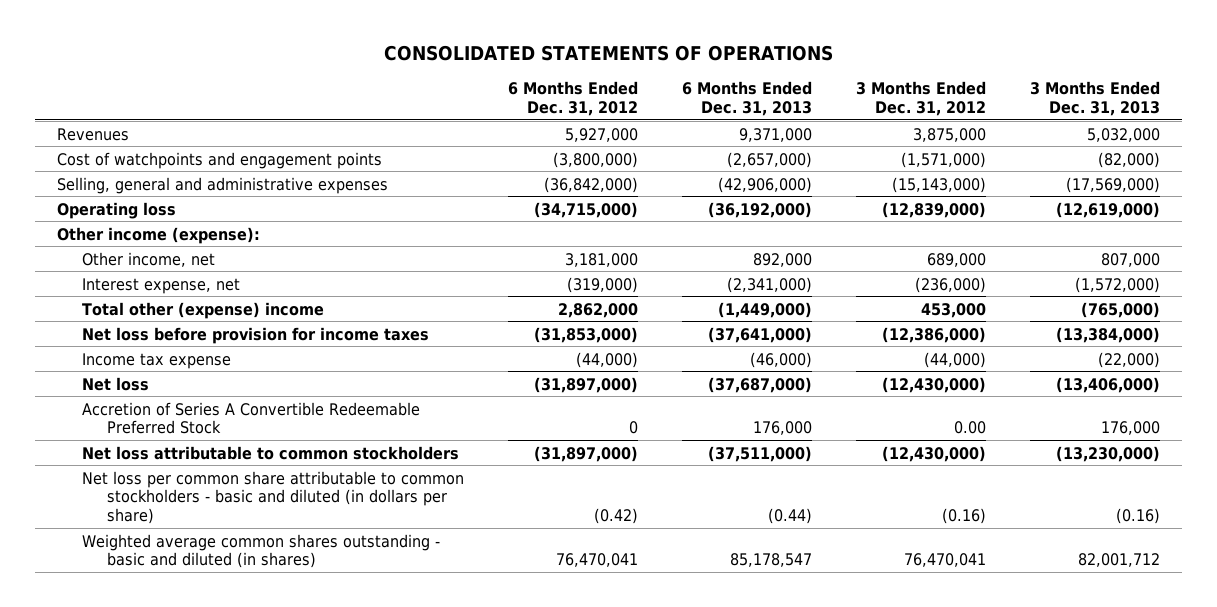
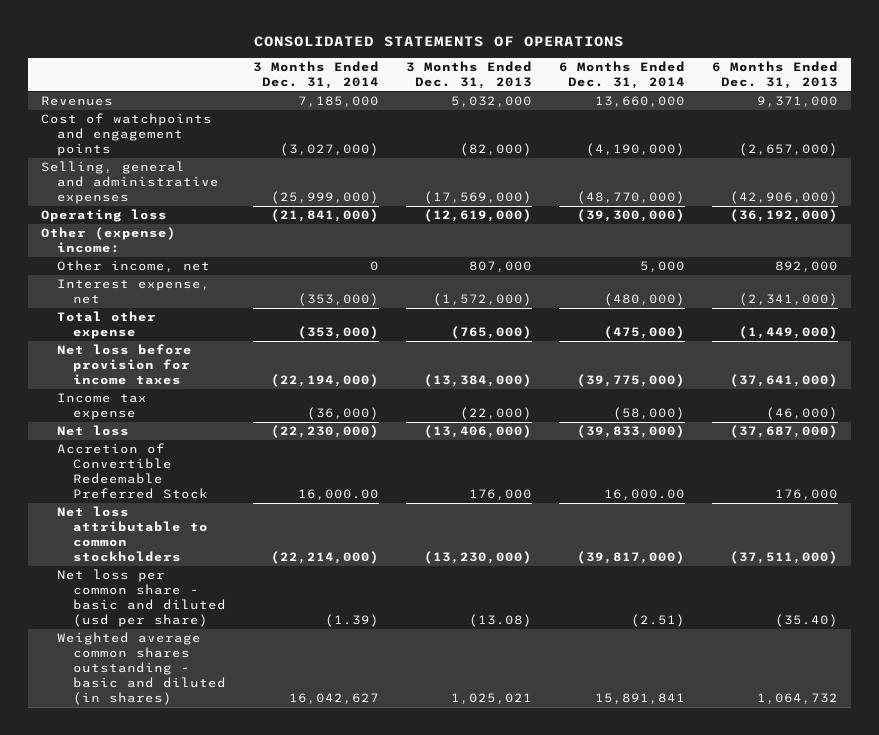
- | 6 Months Ended Dec. 31, 2012 | 6 Months Ended Dec. 31, 2013 | 3 Months Ended Dec. 31, 2012 | 3 Months Ended Dec. 31, 2013
+ | 3 Months Ended Dec. 31, 2014 | 3 Months Ended Dec. 31, 2013 | 6 Months Ended Dec. 31, 2014 | 6 Months Ended Dec. 31, 2013
- Other income (expense):
+ Other (expense) income:
- Total other (expense) income | 2,862,000 | (1,449,000) | 453,000 | (765,000)
+ Total other expense | (353,000) | (765,000) | (475,000) | (1,449,000)
- Accretion of Series A Convertible Redeemable Preferred Stock | 0 | 176,000 | 0.00 | 176,000
+ Accretion of Convertible Redeemable Preferred Stock | 16,000.00 | 176,000 | 16,000.00 | 176,000
- Net loss per common share attributable to common stockholders - basic and diluted (in dollars per share) | (0.42) | (0.44) | (0.16) | (0.16)
- Weighted average common shares outstanding - basic and diluted (in shares) | 76,470,041 | 85,178,547 | 76,470,041 | 82,001,712
+ Net loss per common share - basic and diluted (usd per share) | (1.39) | (13.08) | (2.51) | (35.40)
+ Weighted average common shares outstanding - basic and diluted (in shares) | 16,042,627 | 1,025,021 | 15,891,841 | 1,064,732

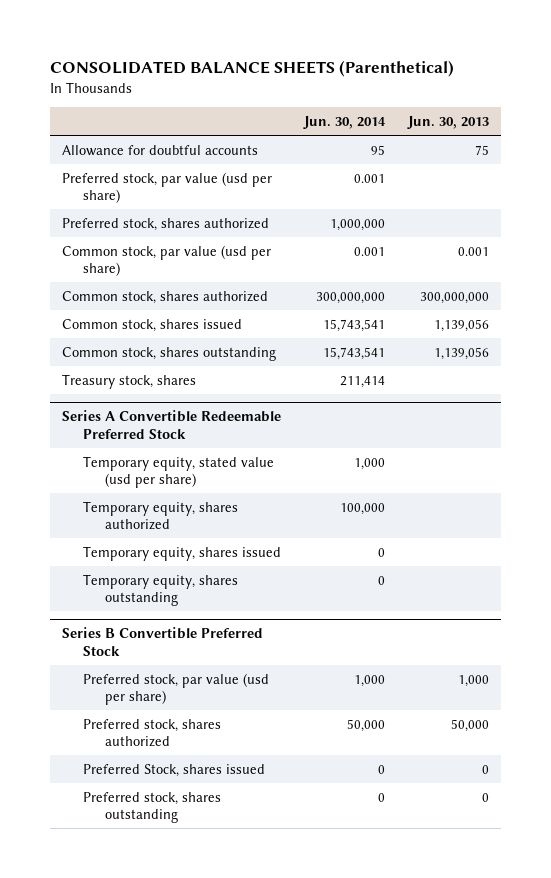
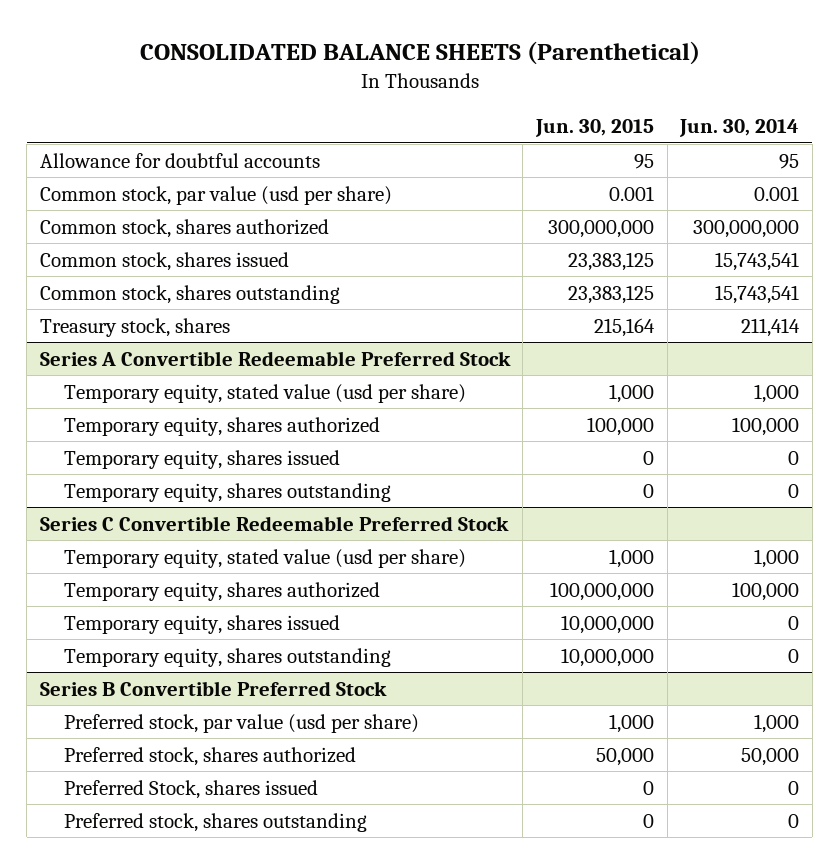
- | Jun. 30, 2014 | Jun. 30, 2013
+ | Jun. 30, 2015 | Jun. 30, 2014
- Preferred stock, par value (usd per share) | 0.001 |
- Preferred stock, shares authorized | 1,000,000 |
+ Series C Convertible Redeemable Preferred Stock
+ Temporary equity, stated value (usd per share) | 1,000 | 1,000
+ Temporary equity, shares authorized | 100,000,000 | 100,000
+ Temporary equity, shares issued | 10,000,000 | 0
+ Temporary equity, shares outstanding | 10,000,000 | 0

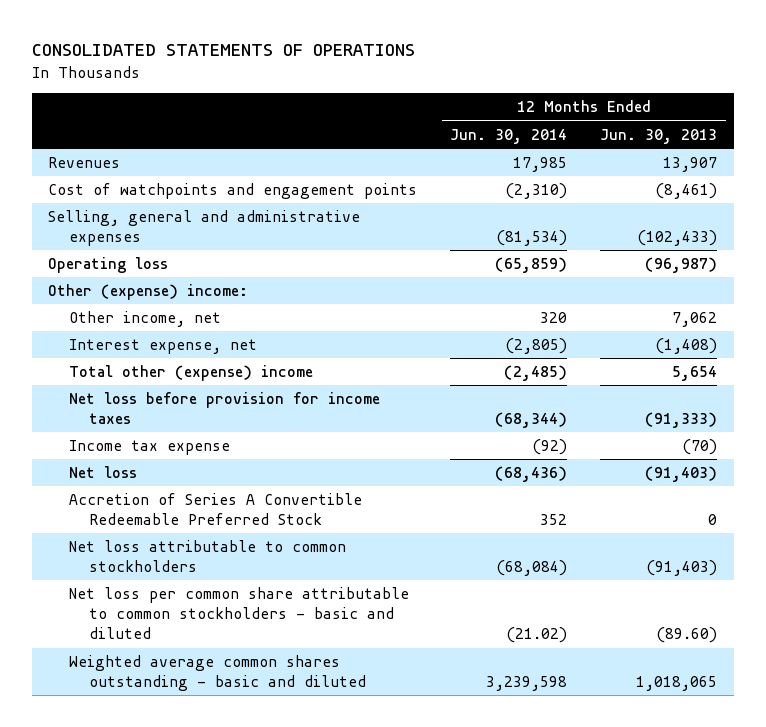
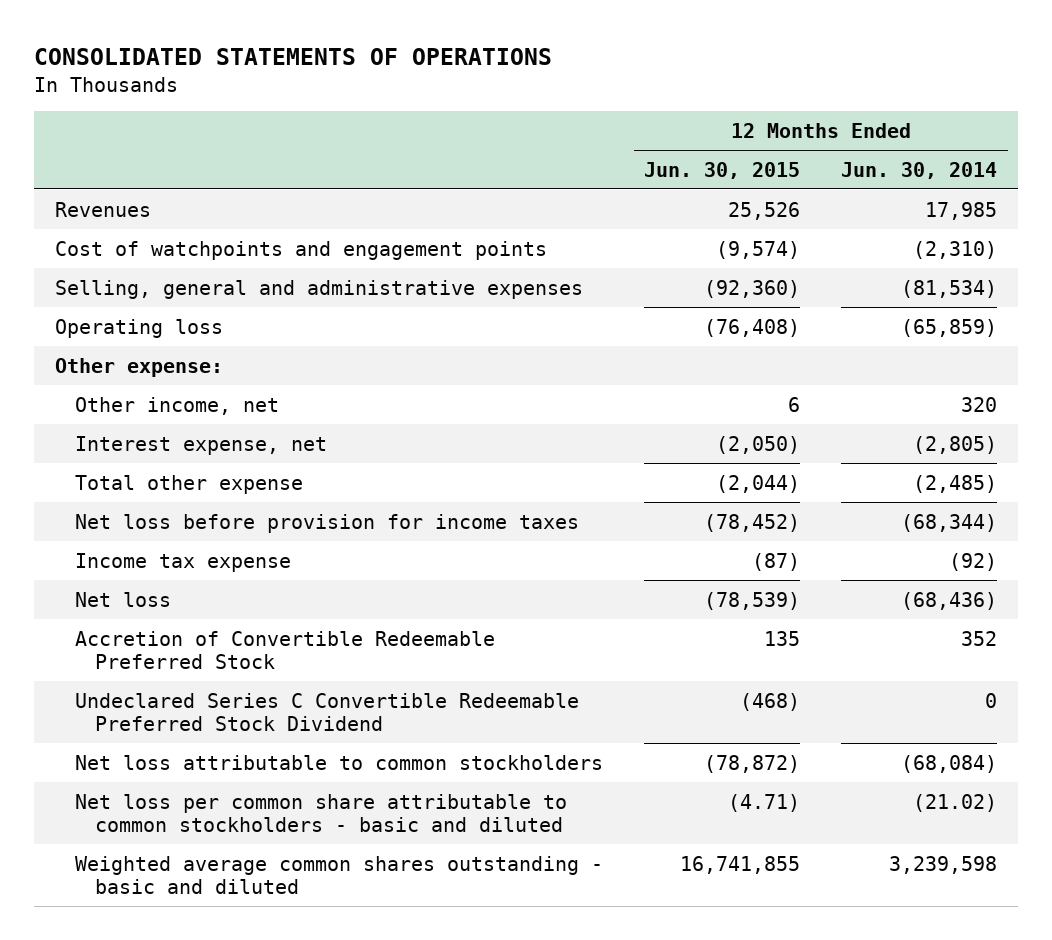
- | 12 Months Ended Jun. 30, 2014 | 12 Months Ended Jun. 30, 2013
+ | 12 Months Ended Jun. 30, 2015 | 12 Months Ended Jun. 30, 2014
- Other (expense) income:
+ Other expense:
- Total other (expense) income | (2,485) | 5,654
+ Total other expense | (2,044) | (2,485)
- Accretion of Series A Convertible Redeemable Preferred Stock | 352 | 0
+ Accretion of Convertible Redeemable Preferred Stock | 135 | 352
+ Undeclared Series C Convertible Redeemable Preferred Stock Dividend | (468) | 0

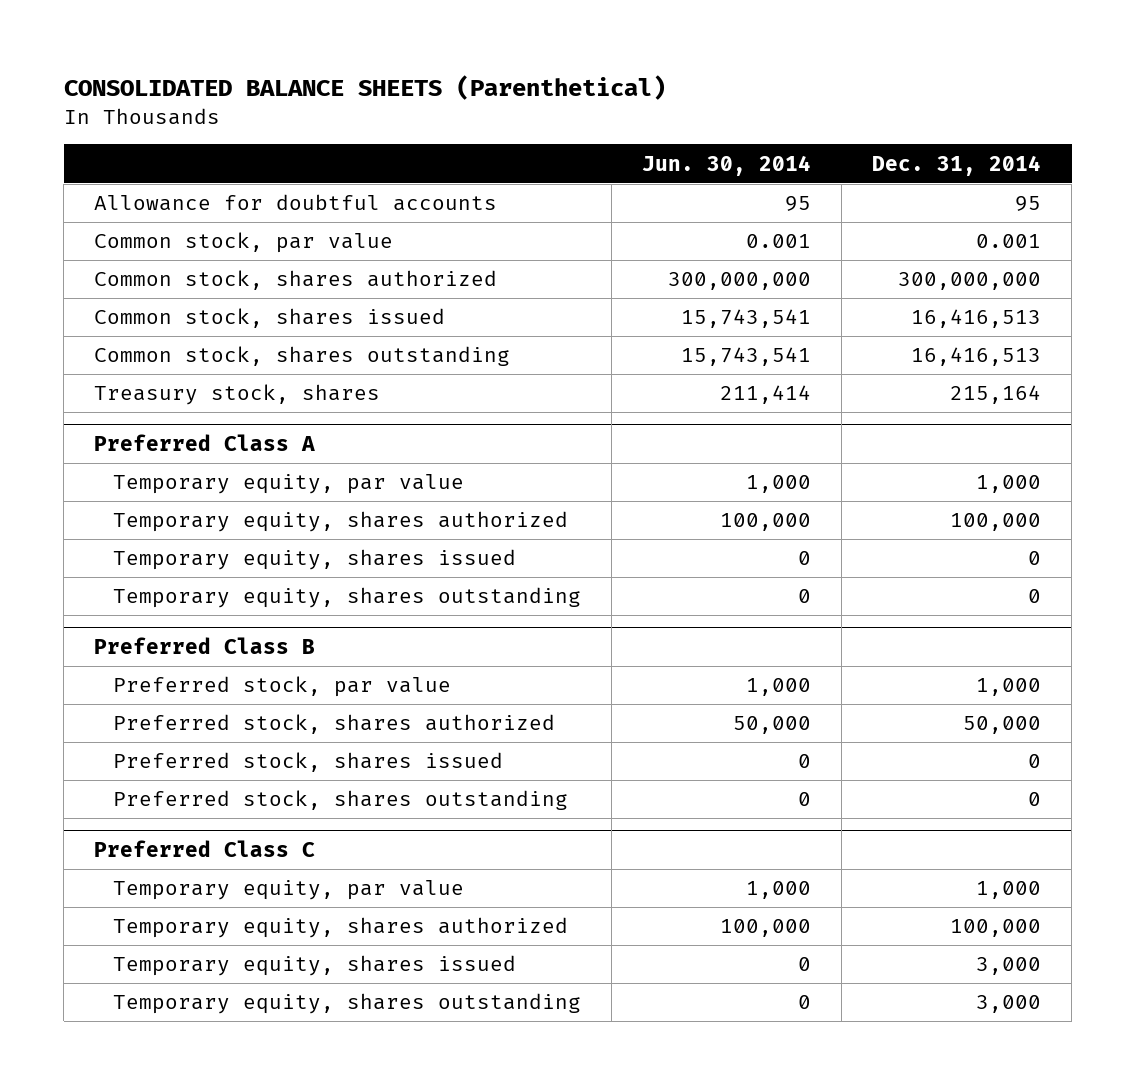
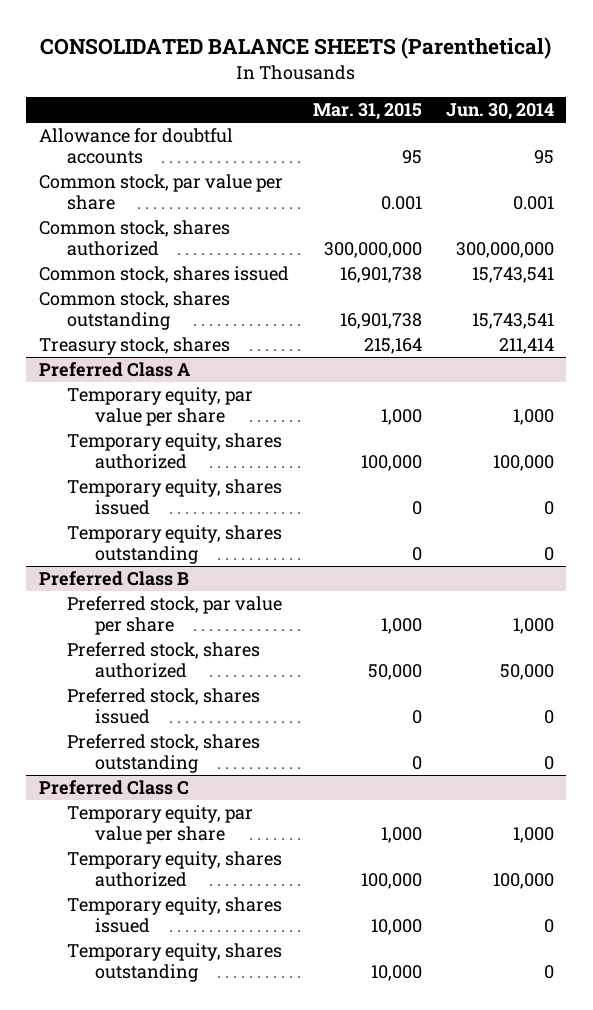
- | Jun. 30, 2014 | Dec. 31, 2014
+ | Mar. 31, 2015 | Jun. 30, 2014
- Common stock, par value | 0.001 | 0.001
+ Common stock, par value per share | 0.001 | 0.001
@ Preferred Class A
- Temporary equity, par value | 1,000 | 1,000
+ Temporary equity, par value per share | 1,000 | 1,000
@ Preferred Class B
- Preferred stock, par value | 1,000 | 1,000
+ Preferred stock, par value per share | 1,000 | 1,000
@ Preferred Class C
- Temporary equity, par value | 1,000 | 1,000
+ Temporary equity, par value per share | 1,000 | 1,000

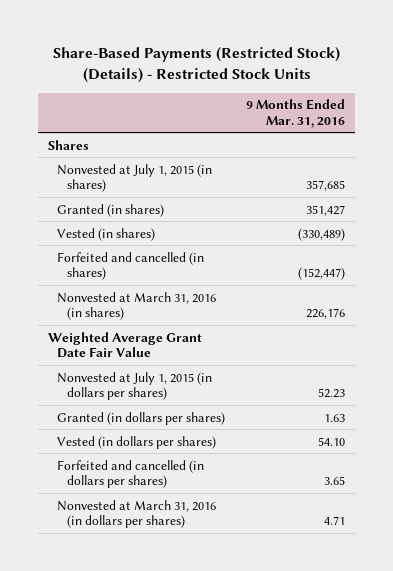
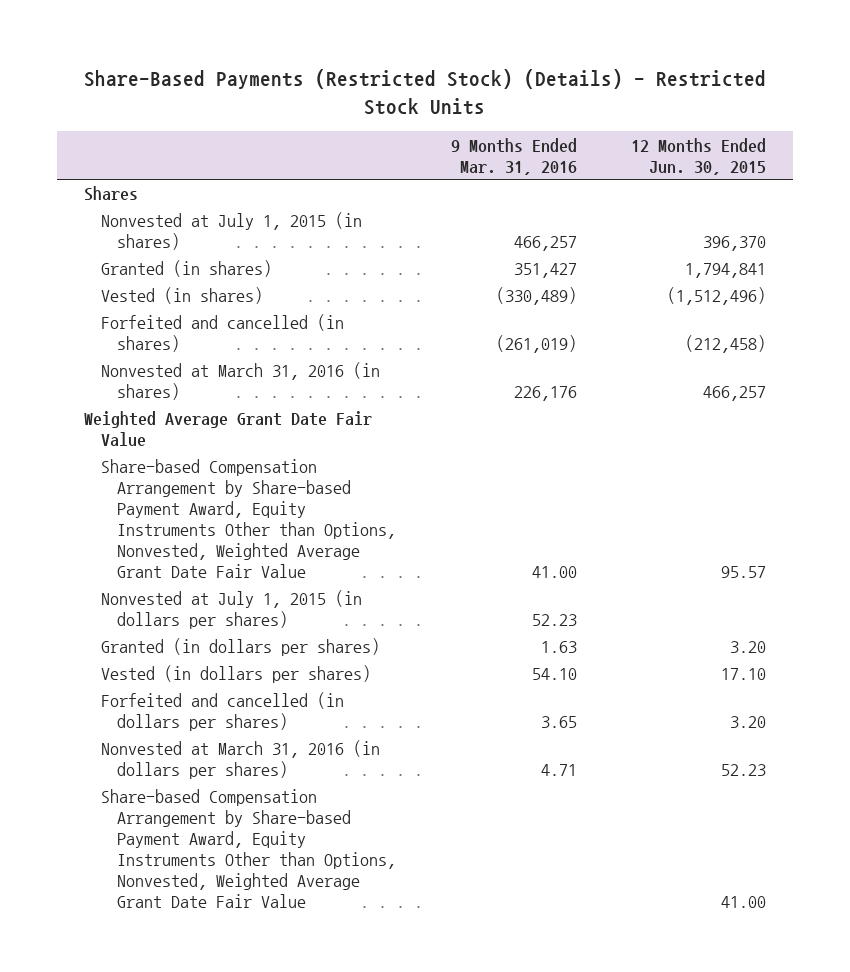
- | 9 Months Ended Mar. 31, 2016
+ | 9 Months Ended Mar. 31, 2016 | 12 Months Ended Jun. 30, 2015
- Nonvested at July 1, 2015 (in shares) | 357,685
+ Nonvested at July 1, 2015 (in shares) | 466,257 | 396,370
- Forfeited and cancelled (in shares) | (152,447)
+ Forfeited and cancelled (in shares) | (261,019) | (212,458)
+ Share-based Compensation Arrangement by Share-based Payment Award, Equity Instruments Other than Options, Nonvested, Weighted Average Grant Date Fair Value | 41.00 | 95.57
+ Share-based Compensation Arrangement by Share-based Payment Award, Equity Instruments Other than Options, Nonvested, Weighted Average Grant Date Fair Value | | 41.00

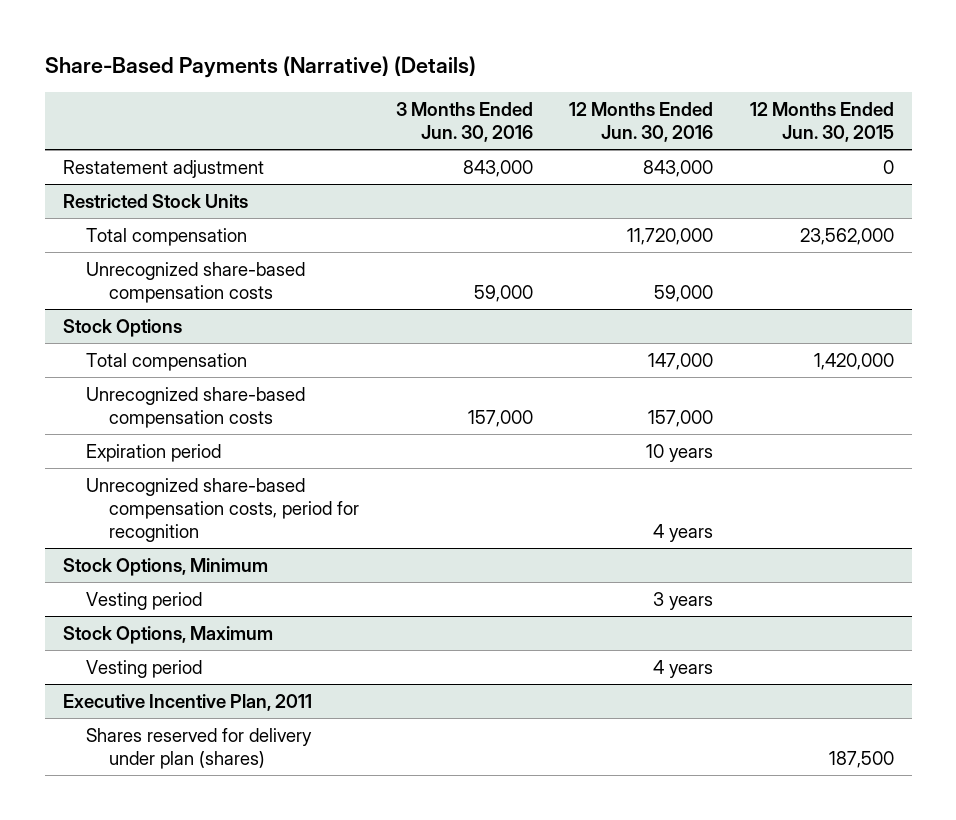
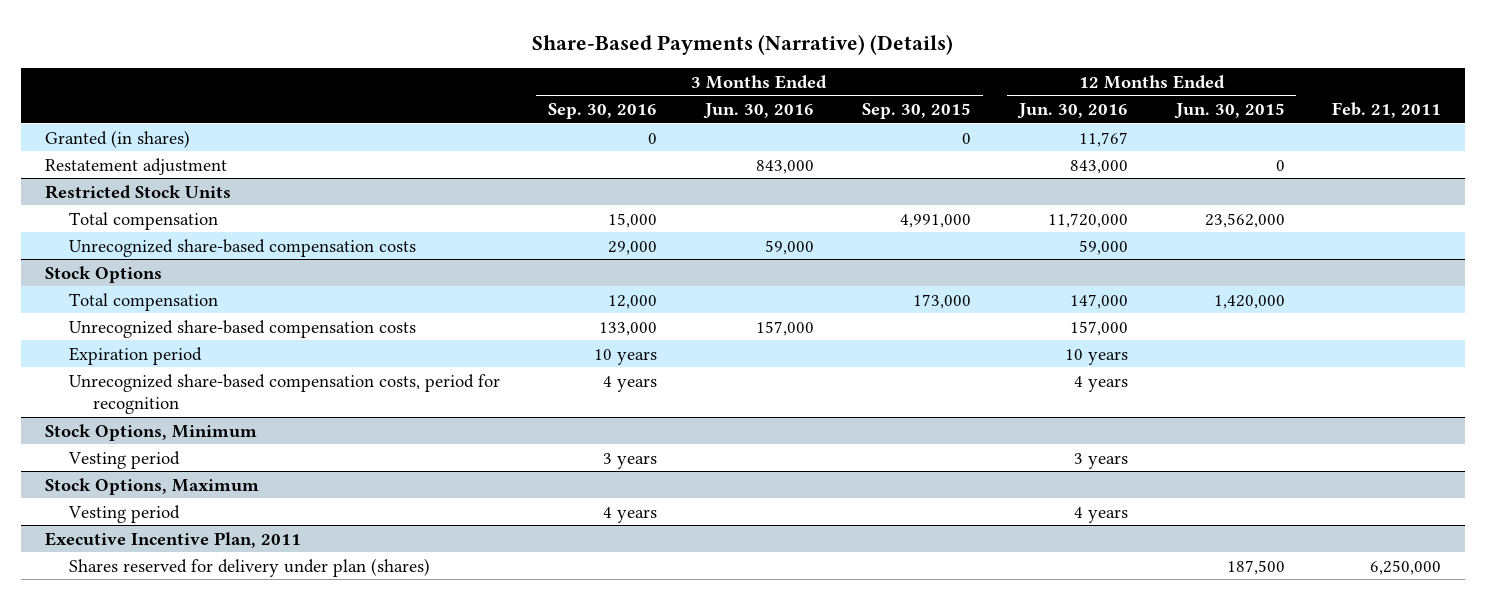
- | 3 Months Ended Jun. 30, 2016 | 12 Months Ended Jun. 30, 2016 | 12 Months Ended Jun. 30, 2015
+ | 3 Months Ended Sep. 30, 2016 | 3 Months Ended Jun. 30, 2016 | 3 Months Ended Sep. 30, 2015 | 12 Months Ended Jun. 30, 2016 | 12 Months Ended Jun. 30, 2015 | Feb. 21, 2011
+ Granted (in shares) | 0 | | 0 | 11,767 | |

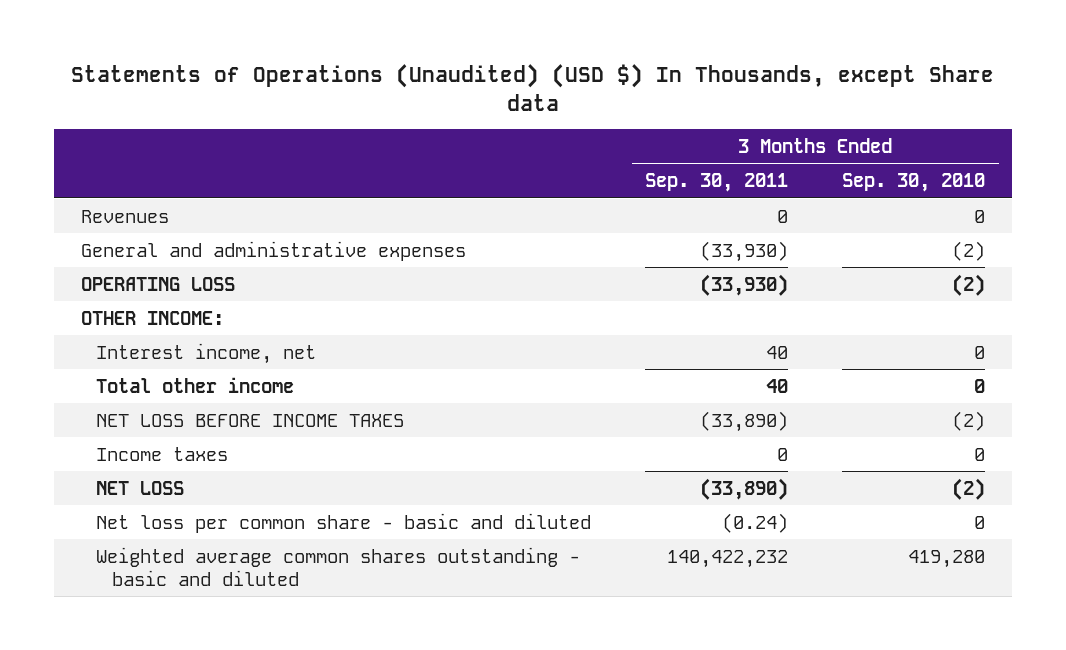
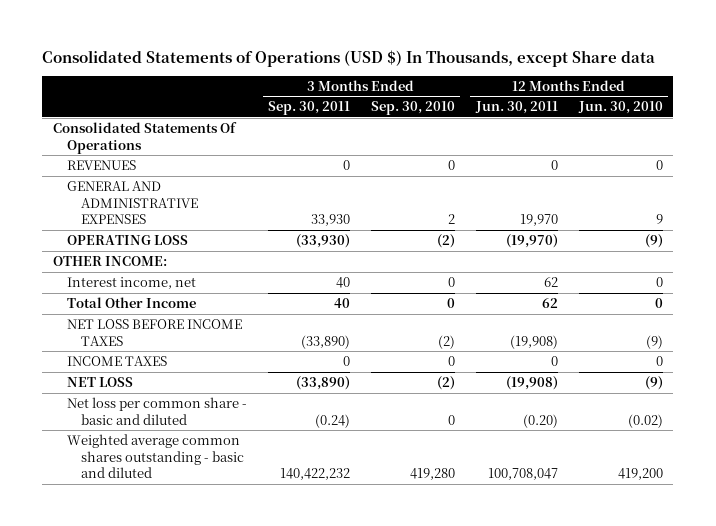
- Statements of Operations (Unaudited) (USD $) In Thousands, except Share data
+ Consolidated Statements of Operations (USD $) In Thousands, except Share data
- | 3 Months Ended Sep. 30, 2011 | 3 Months Ended Sep. 30, 2010
+ | 3 Months Ended Sep. 30, 2011 | 3 Months Ended Sep. 30, 2010 | 12 Months Ended Jun. 30, 2011 | 12 Months Ended Jun. 30, 2010
- Revenues | 0 | 0
- General and administrative expenses | (33,930) | (2)
+ Consolidated Statements Of Operations
+ REVENUES | 0 | 0 | 0 | 0
+ GENERAL AND ADMINISTRATIVE EXPENSES | 33,930 | 2 | 19,970 | 9
- Total other income | 40 | 0
+ Total Other Income | 40 | 0 | 62 | 0
- Income taxes | 0 | 0
+ INCOME TAXES | 0 | 0 | 0 | 0

